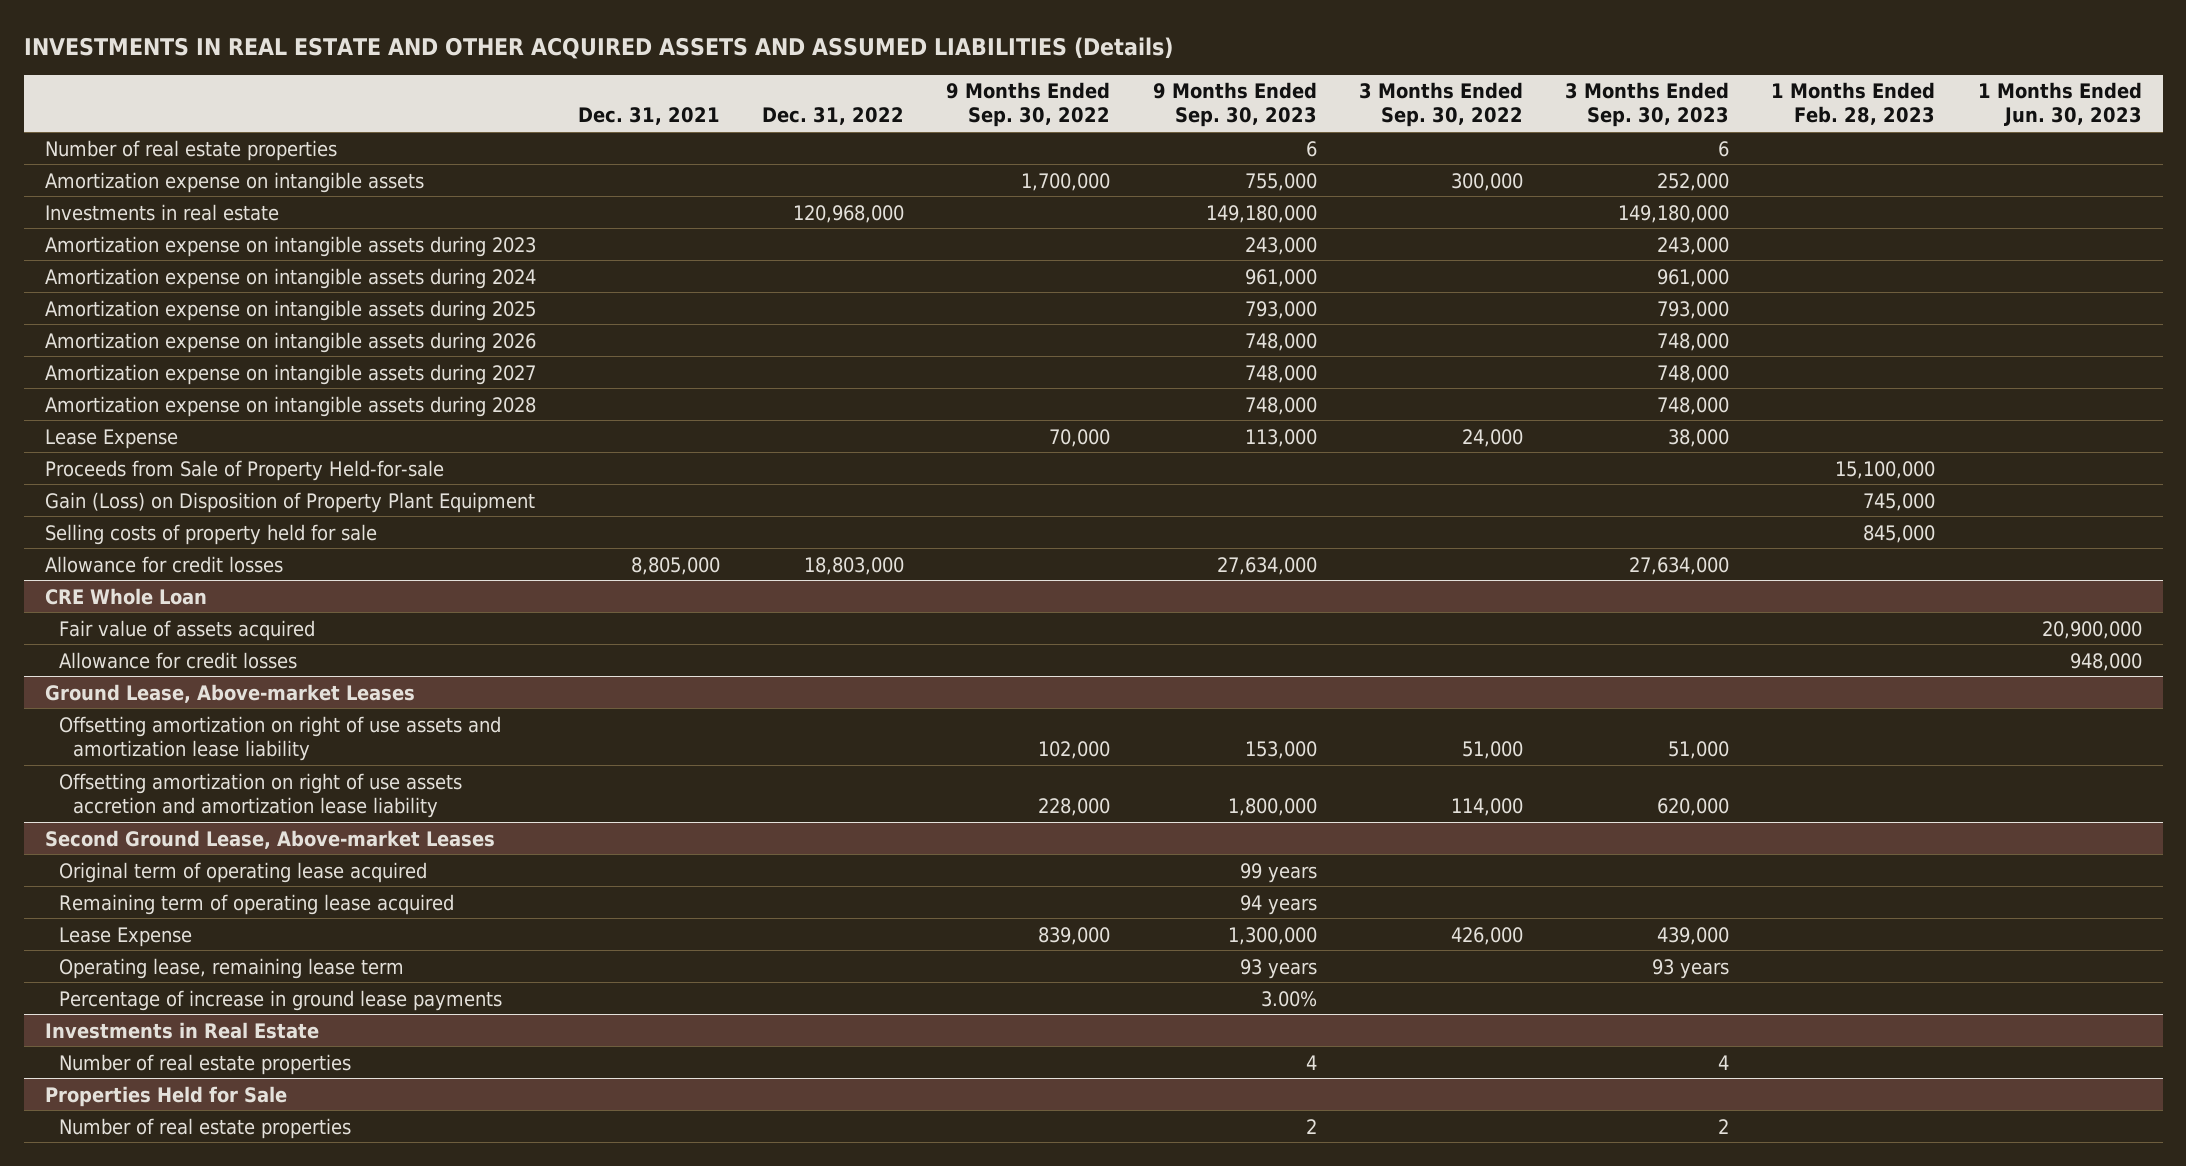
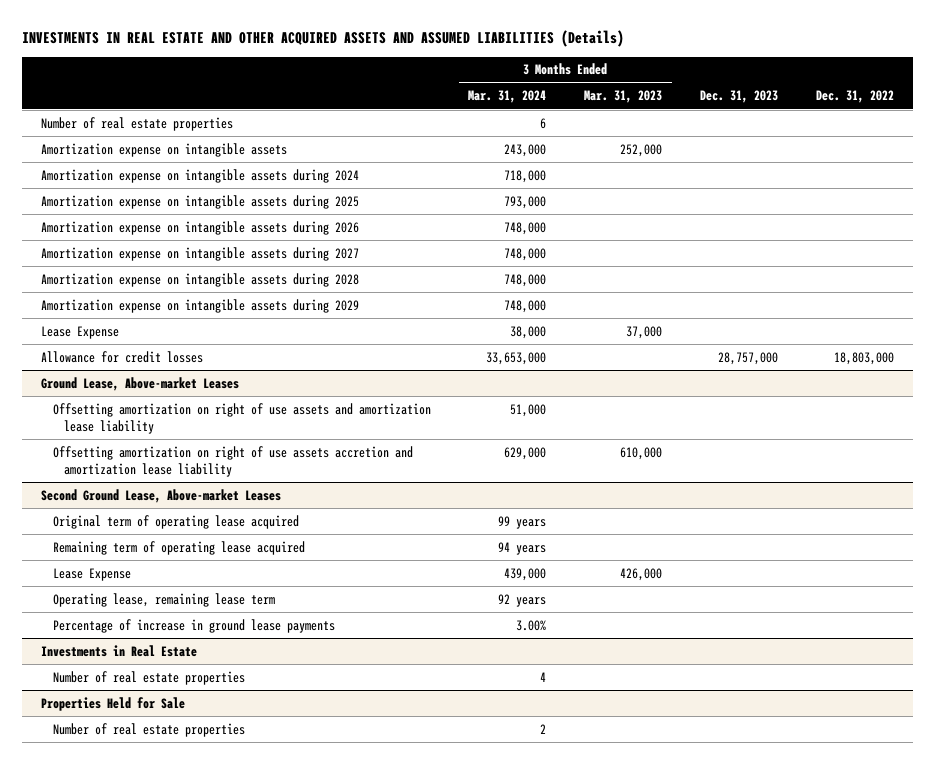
- | Dec. 31, 2021 | Dec. 31, 2022 | 9 Months Ended Sep. 30, 2022 | 9 Months Ended Sep. 30, 2023 | 3 Months Ended Sep. 30, 2022 | 3 Months Ended Sep. 30, 2023 | 1 Months Ended Feb. 28, 2023 | 1 Months Ended Jun. 30, 2023
+ | 3 Months Ended Mar. 31, 2024 | 3 Months Ended Mar. 31, 2023 | Dec. 31, 2023 | Dec. 31, 2022
- Investments in real estate | | 120,968,000 | | 149,180,000 | | 149,180,000 | |
- Amortization expense on intangible assets during 2023 | | | | 243,000 | | 243,000 | |
+ Amortization expense on intangible assets during 2029 | 748,000 | | |
- Proceeds from Sale of Property Held-for-sale | | | | | | | 15,100,000 |
- Gain (Loss) on Disposition of Property Plant Equipment | | | | | | | 745,000 |
- Selling costs of property held for sale | | | | | | | 845,000 |
- CRE Whole Loan
- Fair value of assets acquired | | | | | | | | 20,900,000
- Allowance for credit losses | | | | | | | | 948,000

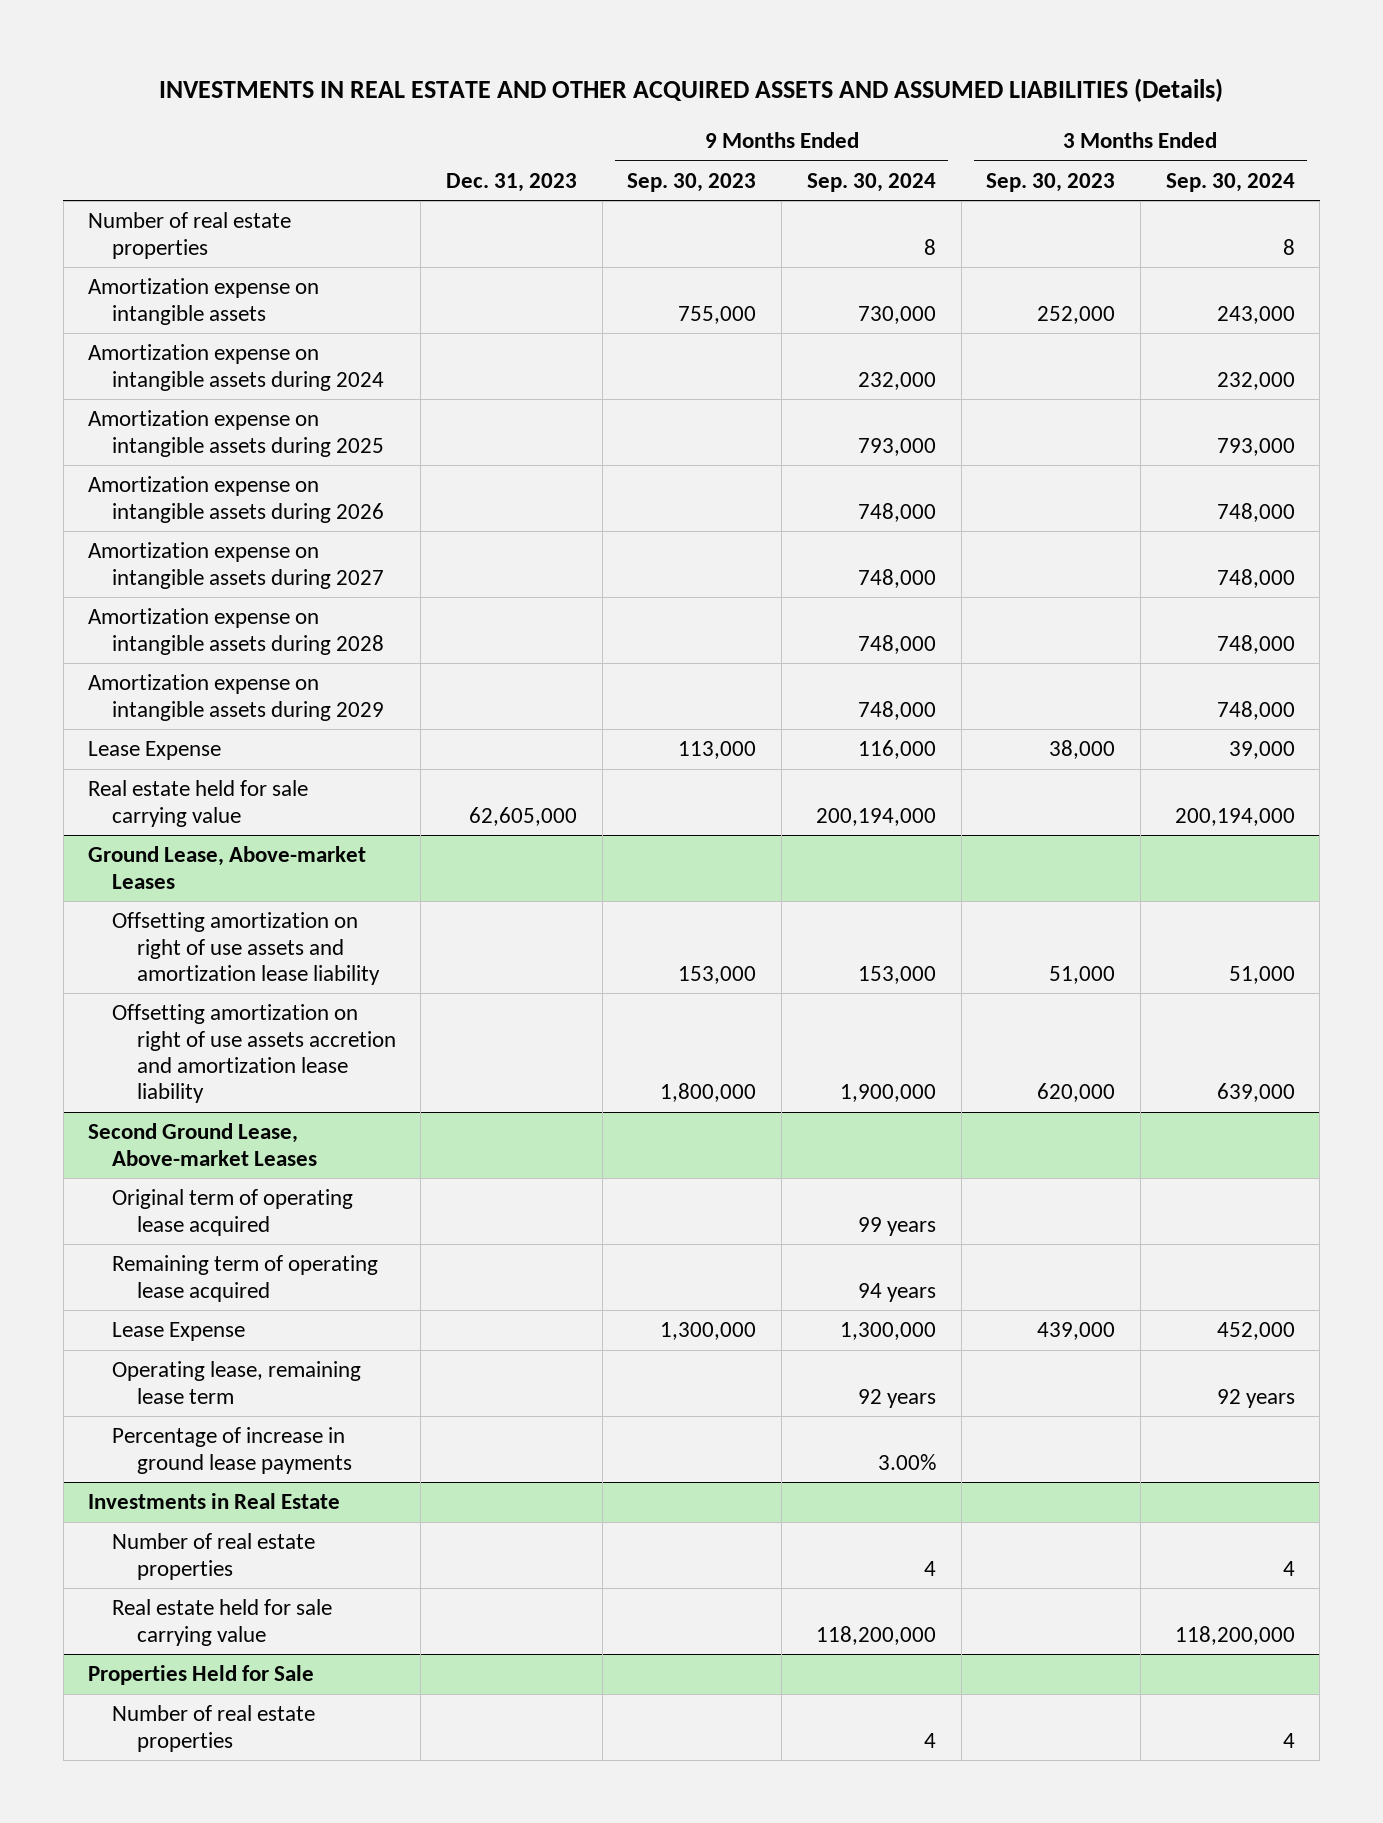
- | 3 Months Ended Mar. 31, 2024 | 3 Months Ended Mar. 31, 2023 | Dec. 31, 2023 | Dec. 31, 2022
+ | Dec. 31, 2023 | 9 Months Ended Sep. 30, 2023 | 9 Months Ended Sep. 30, 2024 | 3 Months Ended Sep. 30, 2023 | 3 Months Ended Sep. 30, 2024
- Allowance for credit losses | 33,653,000 | | 28,757,000 | 18,803,000
+ Real estate held for sale carrying value | 62,605,000 | | 200,194,000 | | 200,194,000
@ Investments in Real Estate
+ Real estate held for sale carrying value | | | 118,200,000 | | 118,200,000

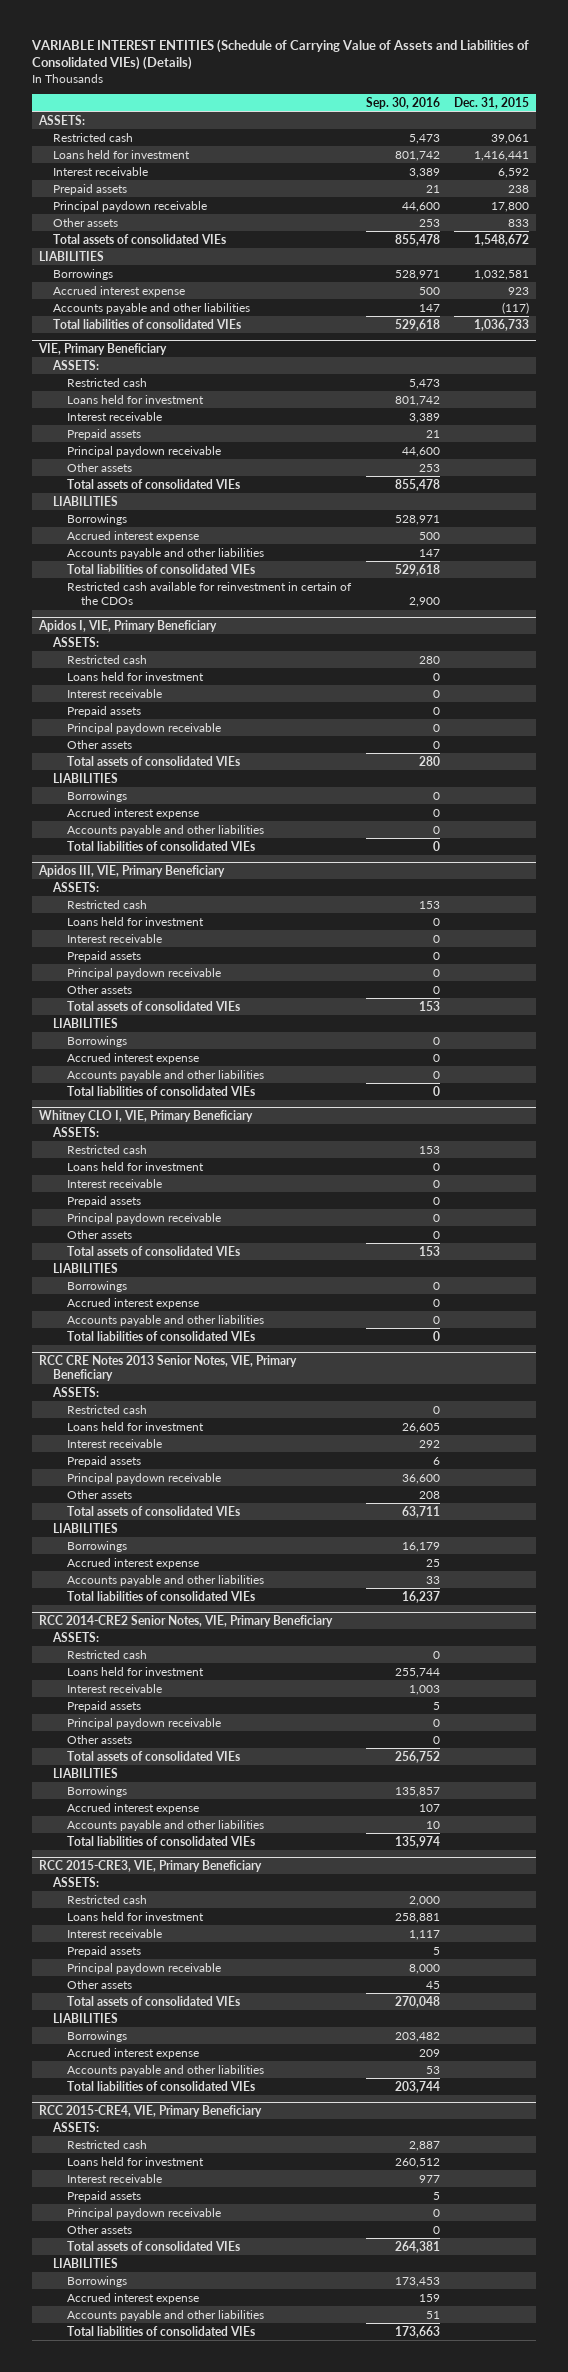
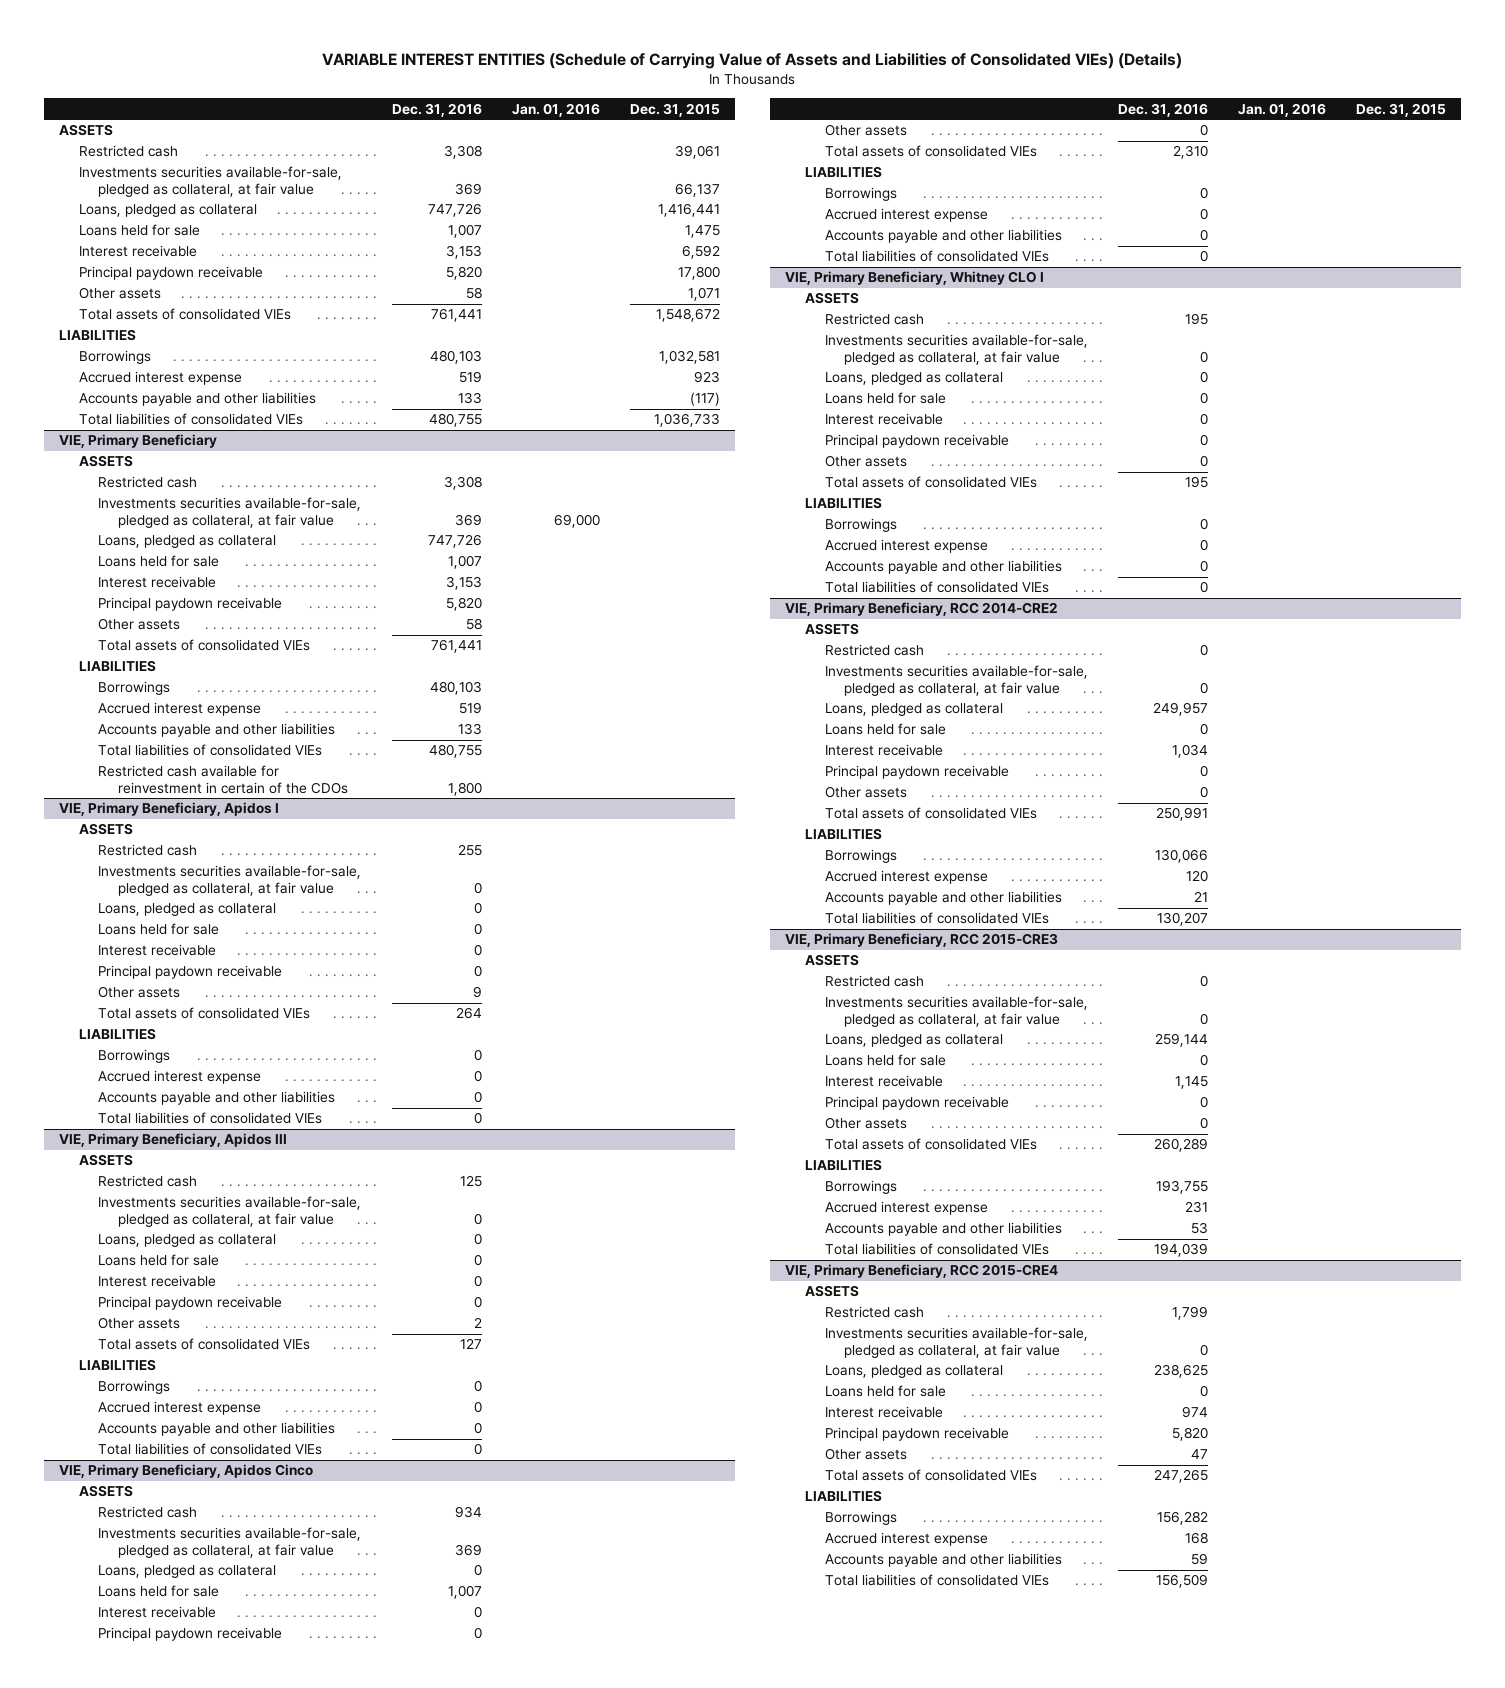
- | Sep. 30, 2016 | Dec. 31, 2015
+ | Dec. 31, 2016 | Jan. 01, 2016 | Dec. 31, 2015
- ASSETS:
+ ASSETS
- Loans held for investment | 801,742 | 1,416,441
+ Investments securities available-for-sale, pledged as collateral, at fair value | 369 | | 66,137
+ Loans, pledged as collateral | 747,726 | | 1,416,441
+ Loans held for sale | 1,007 | | 1,475
- Prepaid assets | 21 | 238
- Other assets | 253 | 833
+ Other assets | 58 | | 1,071
@ VIE, Primary Beneficiary
- ASSETS:
+ ASSETS
- Loans held for investment | 801,742 |
+ Investments securities available-for-sale, pledged as collateral, at fair value | 369 | 69,000 |
+ Loans, pledged as collateral | 747,726 | |
+ Loans held for sale | 1,007 | |
- Prepaid assets | 21 |
- Apidos I, VIE, Primary Beneficiary
- ASSETS:
+ VIE, Primary Beneficiary, Apidos I
+ ASSETS
- Loans held for investment | 0 |
+ Investments securities available-for-sale, pledged as collateral, at fair value | 0 | |
+ Loans, pledged as collateral | 0 | |
+ Loans held for sale | 0 | |
- Prepaid assets | 0 |
- Apidos III, VIE, Primary Beneficiary
- ASSETS:
+ VIE, Primary Beneficiary, Apidos III
+ ASSETS
- Loans held for investment | 0 |
+ Investments securities available-for-sale, pledged as collateral, at fair value | 0 | |
+ Loans, pledged as collateral | 0 | |
+ Loans held for sale | 0 | |
- Prepaid assets | 0 |
- Whitney CLO I, VIE, Primary Beneficiary
- ASSETS:
+ VIE, Primary Beneficiary, Apidos Cinco
+ ASSETS
+ Restricted cash | 934 | |
+ Investments securities available-for-sale, pledged as collateral, at fair value | 369 | |
+ Loans, pledged as collateral | 0 | |
+ Loans held for sale | 1,007 | |
+ Interest receivable | 0 | |
+ Principal paydown receivable | 0 | |
+ Other assets | 0 | |
+ Total assets of consolidated VIEs | 2,310 | |
+ LIABILITIES
+ Borrowings | 0 | |
+ Accrued interest expense | 0 | |
+ Accounts payable and other liabilities | 0 | |
+ Total liabilities of consolidated VIEs | 0 | |
+ VIE, Primary Beneficiary, Whitney CLO I
+ ASSETS
- Loans held for investment | 0 |
+ Investments securities available-for-sale, pledged as collateral, at fair value | 0 | |
+ Loans, pledged as collateral | 0 | |
+ Loans held for sale | 0 | |
- Prepaid assets | 0 |
- RCC CRE Notes 2013 Senior Notes, VIE, Primary Beneficiary
- ASSETS:
- Restricted cash | 0 |
- Loans held for investment | 26,605 |
- Interest receivable | 292 |
- Prepaid assets | 6 |
- Principal paydown receivable | 36,600 |
- Other assets | 208 |
- Total assets of consolidated VIEs | 63,711 |
- LIABILITIES
- Borrowings | 16,179 |
- Accrued interest expense | 25 |
- Accounts payable and other liabilities | 33 |
- Total liabilities of consolidated VIEs | 16,237 |
- RCC 2014-CRE2 Senior Notes, VIE, Primary Beneficiary
- ASSETS:
+ VIE, Primary Beneficiary, RCC 2014-CRE2
+ ASSETS
- Loans held for investment | 255,744 |
+ Investments securities available-for-sale, pledged as collateral, at fair value | 0 | |
+ Loans, pledged as collateral | 249,957 | |
+ Loans held for sale | 0 | |
- Prepaid assets | 5 |
- RCC 2015-CRE3, VIE, Primary Beneficiary
- ASSETS:
+ VIE, Primary Beneficiary, RCC 2015-CRE3
+ ASSETS
- Loans held for investment | 258,881 |
+ Investments securities available-for-sale, pledged as collateral, at fair value | 0 | |
+ Loans, pledged as collateral | 259,144 | |
+ Loans held for sale | 0 | |
- Prepaid assets | 5 |
- RCC 2015-CRE4, VIE, Primary Beneficiary
- ASSETS:
+ VIE, Primary Beneficiary, RCC 2015-CRE4
+ ASSETS
- Loans held for investment | 260,512 |
+ Investments securities available-for-sale, pledged as collateral, at fair value | 0 | |
+ Loans, pledged as collateral | 238,625 | |
+ Loans held for sale | 0 | |
- Prepaid assets | 5 |

